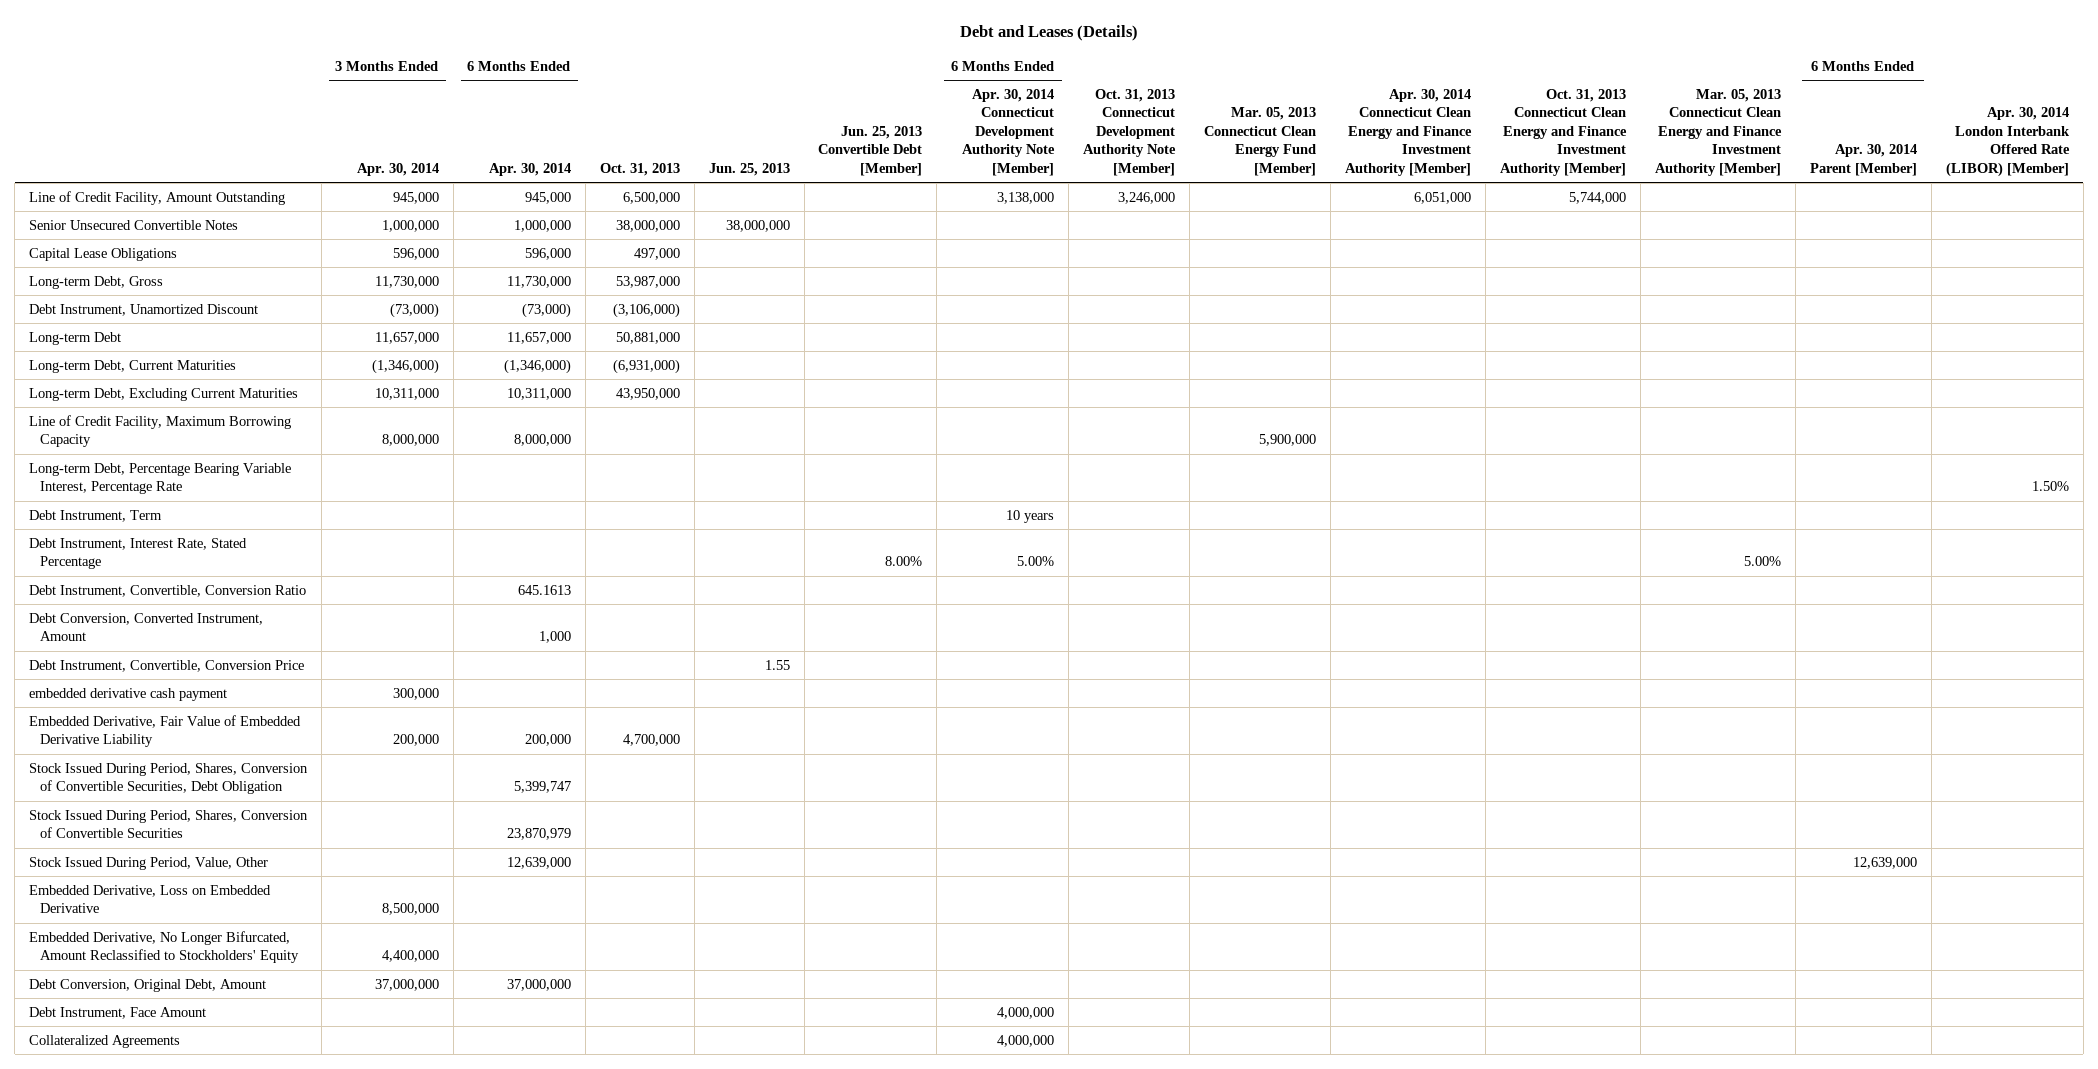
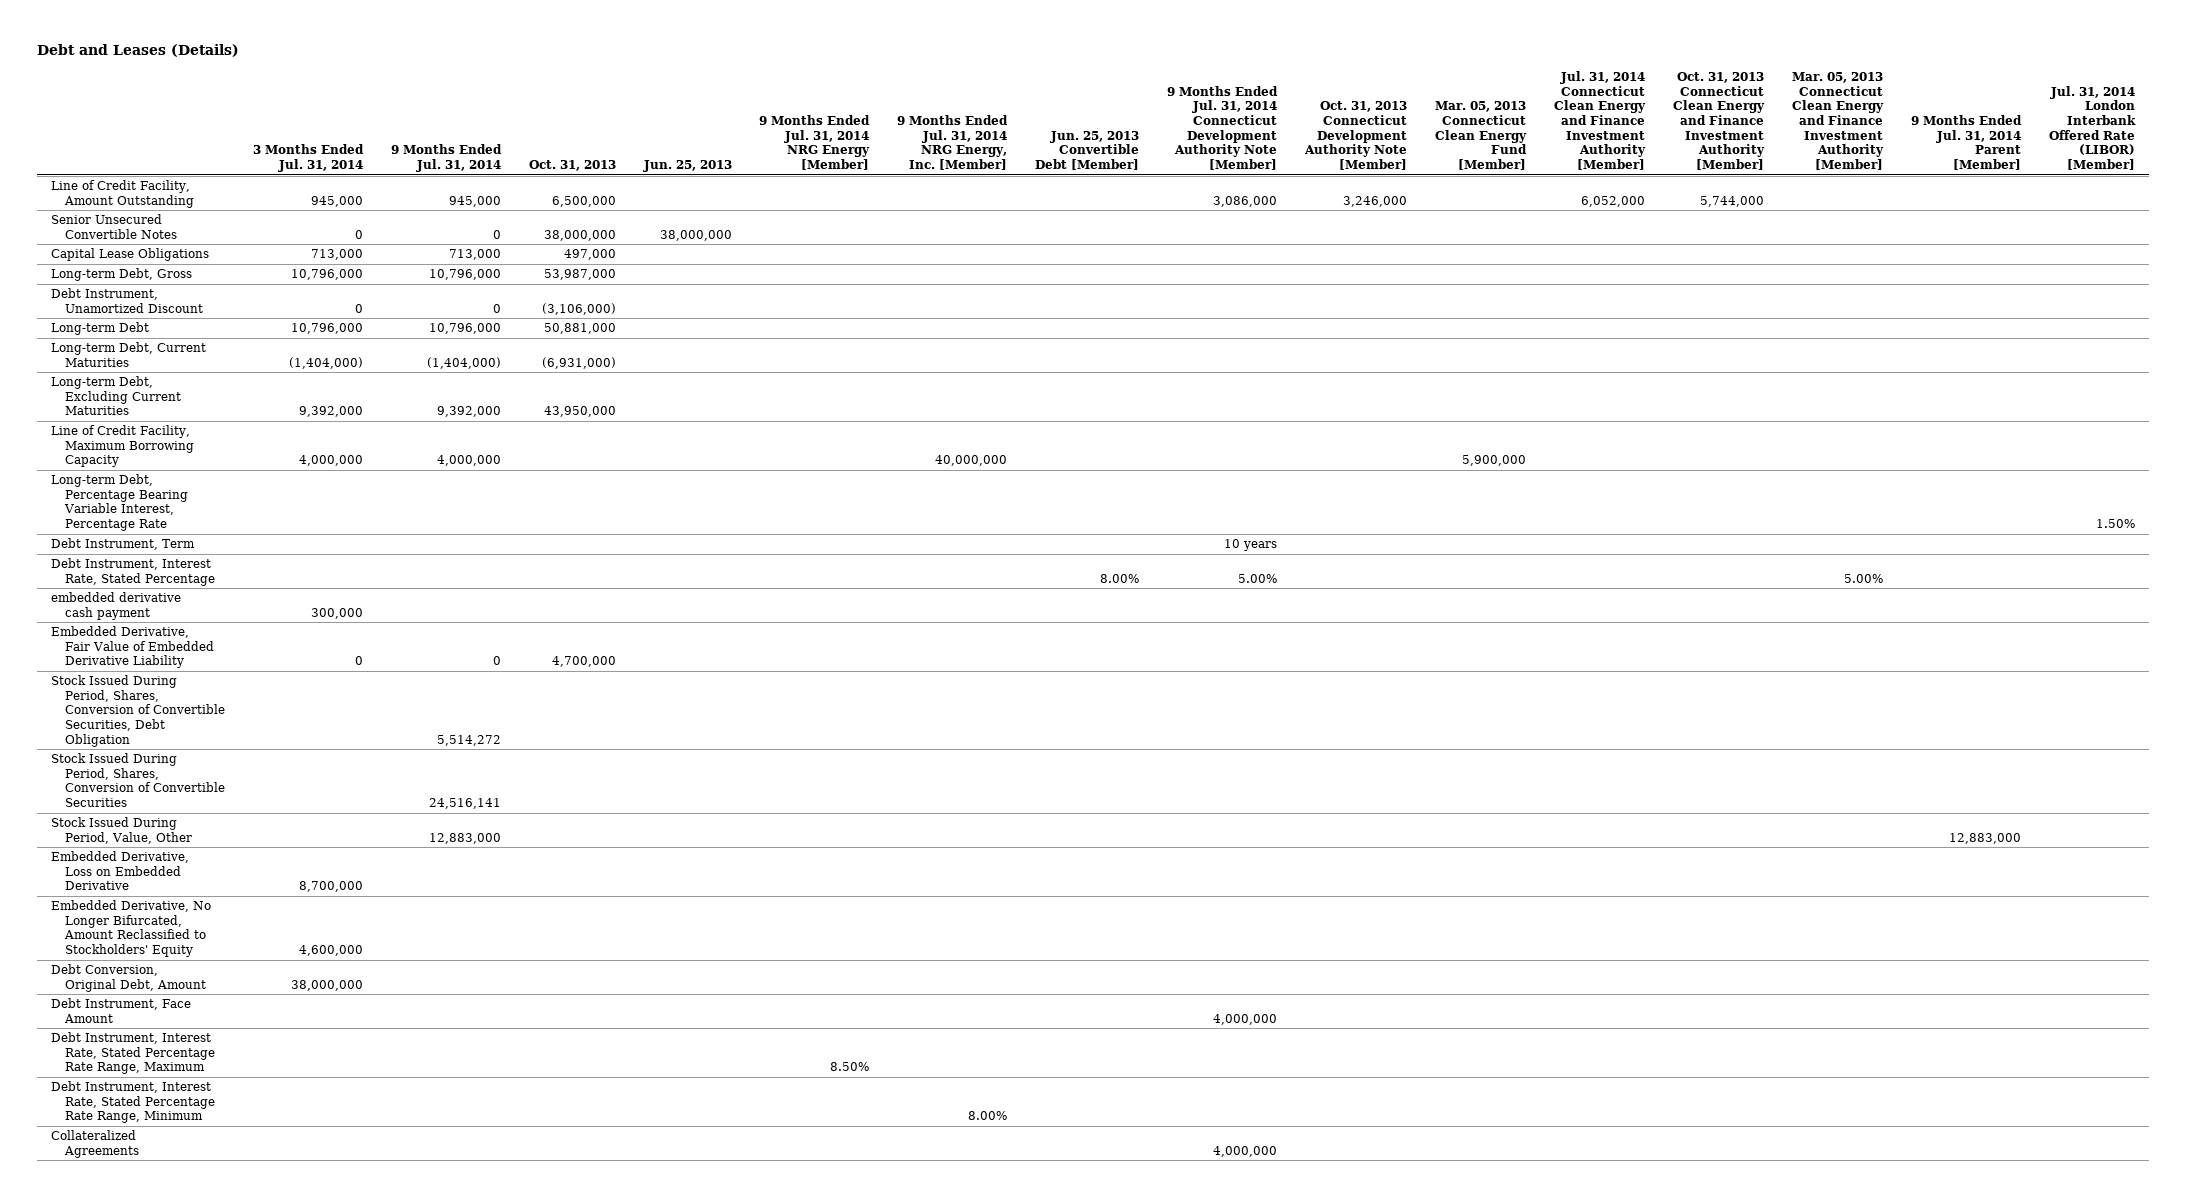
- | 3 Months Ended Apr. 30, 2014 | 6 Months Ended Apr. 30, 2014 | Oct. 31, 2013 | Jun. 25, 2013 | Jun. 25, 2013 Convertible Debt [Member] | 6 Months Ended Apr. 30, 2014 Connecticut Development Authority Note [Member] | Oct. 31, 2013 Connecticut Development Authority Note [Member] | Mar. 05, 2013 Connecticut Clean Energy Fund [Member] | Apr. 30, 2014 Connecticut Clean Energy and Finance Investment Authority [Member] | Oct. 31, 2013 Connecticut Clean Energy and Finance Investment Authority [Member] | Mar. 05, 2013 Connecticut Clean Energy and Finance Investment Authority [Member] | 6 Months Ended Apr. 30, 2014 Parent [Member] | Apr. 30, 2014 London Interbank Offered Rate (LIBOR) [Member]
+ | 3 Months Ended Jul. 31, 2014 | 9 Months Ended Jul. 31, 2014 | Oct. 31, 2013 | Jun. 25, 2013 | 9 Months Ended Jul. 31, 2014 NRG Energy [Member] | 9 Months Ended Jul. 31, 2014 NRG Energy, Inc. [Member] | Jun. 25, 2013 Convertible Debt [Member] | 9 Months Ended Jul. 31, 2014 Connecticut Development Authority Note [Member] | Oct. 31, 2013 Connecticut Development Authority Note [Member] | Mar. 05, 2013 Connecticut Clean Energy Fund [Member] | Jul. 31, 2014 Connecticut Clean Energy and Finance Investment Authority [Member] | Oct. 31, 2013 Connecticut Clean Energy and Finance Investment Authority [Member] | Mar. 05, 2013 Connecticut Clean Energy and Finance Investment Authority [Member] | 9 Months Ended Jul. 31, 2014 Parent [Member] | Jul. 31, 2014 London Interbank Offered Rate (LIBOR) [Member]
- Debt Instrument, Convertible, Conversion Ratio | | 645.1613 | | | | | | | | | | |
- Debt Conversion, Converted Instrument, Amount | | 1,000 | | | | | | | | | | |
- Debt Instrument, Convertible, Conversion Price | | | | 1.55 | | | | | | | | |
+ Debt Instrument, Interest Rate, Stated Percentage Rate Range, Maximum | | | | | 8.50% | | | | | | | | | |
+ Debt Instrument, Interest Rate, Stated Percentage Rate Range, Minimum | | | | | | 8.00% | | | | | | | | |

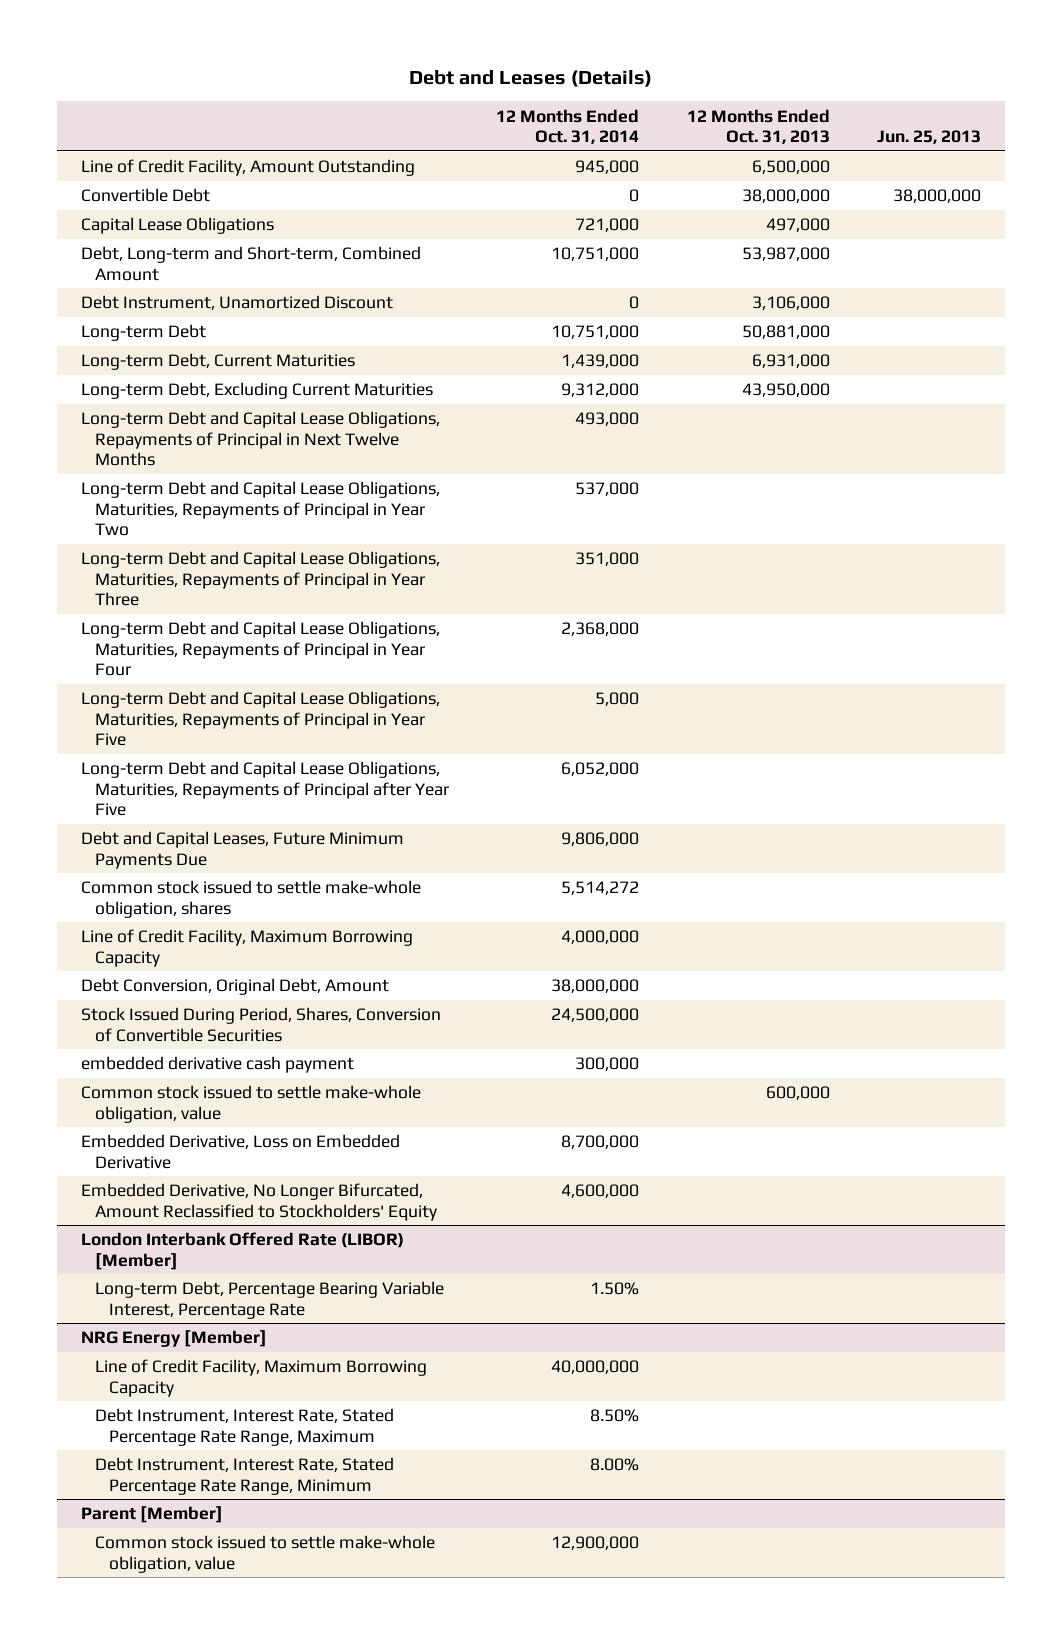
- | 3 Months Ended Jul. 31, 2014 | 9 Months Ended Jul. 31, 2014 | Oct. 31, 2013 | Jun. 25, 2013 | 9 Months Ended Jul. 31, 2014 NRG Energy [Member] | 9 Months Ended Jul. 31, 2014 NRG Energy, Inc. [Member] | Jun. 25, 2013 Convertible Debt [Member] | 9 Months Ended Jul. 31, 2014 Connecticut Development Authority Note [Member] | Oct. 31, 2013 Connecticut Development Authority Note [Member] | Mar. 05, 2013 Connecticut Clean Energy Fund [Member] | Jul. 31, 2014 Connecticut Clean Energy and Finance Investment Authority [Member] | Oct. 31, 2013 Connecticut Clean Energy and Finance Investment Authority [Member] | Mar. 05, 2013 Connecticut Clean Energy and Finance Investment Authority [Member] | 9 Months Ended Jul. 31, 2014 Parent [Member] | Jul. 31, 2014 London Interbank Offered Rate (LIBOR) [Member]
+ | 12 Months Ended Oct. 31, 2014 | 12 Months Ended Oct. 31, 2013 | Jun. 25, 2013
- Senior Unsecured Convertible Notes | 0 | 0 | 38,000,000 | 38,000,000 | | | | | | | | | | |
+ Convertible Debt | 0 | 38,000,000 | 38,000,000
- Long-term Debt, Gross | 10,796,000 | 10,796,000 | 53,987,000 | | | | | | | | | | | |
+ Debt, Long-term and Short-term, Combined Amount | 10,751,000 | 53,987,000 |
+ Long-term Debt and Capital Lease Obligations, Repayments of Principal in Next Twelve Months | 493,000 | |
+ Long-term Debt and Capital Lease Obligations, Maturities, Repayments of Principal in Year Two | 537,000 | |
+ Long-term Debt and Capital Lease Obligations, Maturities, Repayments of Principal in Year Three | 351,000 | |
+ Long-term Debt and Capital Lease Obligations, Maturities, Repayments of Principal in Year Four | 2,368,000 | |
+ Long-term Debt and Capital Lease Obligations, Maturities, Repayments of Principal in Year Five | 5,000 | |
+ Long-term Debt and Capital Lease Obligations, Maturities, Repayments of Principal after Year Five | 6,052,000 | |
+ Debt and Capital Leases, Future Minimum Payments Due | 9,806,000 | |
+ Common stock issued to settle make-whole obligation, shares | 5,514,272 | |
- Long-term Debt, Percentage Bearing Variable Interest, Percentage Rate | | | | | | | | | | | | | | | 1.50%
- Debt Instrument, Term | | | | | | | | 10 years | | | | | | |
- Debt Instrument, Interest Rate, Stated Percentage | | | | | | | 8.00% | 5.00% | | | | | 5.00% | |
- Embedded Derivative, Fair Value of Embedded Derivative Liability | 0 | 0 | 4,700,000 | | | | | | | | | | | |
- Stock Issued During Period, Shares, Conversion of Convertible Securities, Debt Obligation | | 5,514,272 | | | | | | | | | | | | |
moved up: Debt Conversion, Original Debt, Amount | 38,000,000 | |
- Stock Issued During Period, Value, Other | | 12,883,000 | | | | | | | | | | | | 12,883,000 |
moved down: embedded derivative cash payment | 300,000 | |
+ Common stock issued to settle make-whole obligation, value | | 600,000 |
- Debt Instrument, Face Amount | | | | | | | | 4,000,000 | | | | | | |
- Debt Instrument, Interest Rate, Stated Percentage Rate Range, Maximum | | | | | 8.50% | | | | | | | | | |
- Debt Instrument, Interest Rate, Stated Percentage Rate Range, Minimum | | | | | | 8.00% | | | | | | | | |
- Collateralized Agreements | | | | | | | | 4,000,000 | | | | | | |
+ London Interbank Offered Rate (LIBOR) [Member]
+ Long-term Debt, Percentage Bearing Variable Interest, Percentage Rate | 1.50% | |
+ NRG Energy [Member]
+ Line of Credit Facility, Maximum Borrowing Capacity | 40,000,000 | |
+ Debt Instrument, Interest Rate, Stated Percentage Rate Range, Maximum | 8.50% | |
+ Debt Instrument, Interest Rate, Stated Percentage Rate Range, Minimum | 8.00% | |
+ Parent [Member]
+ Common stock issued to settle make-whole obligation, value | 12,900,000 | |

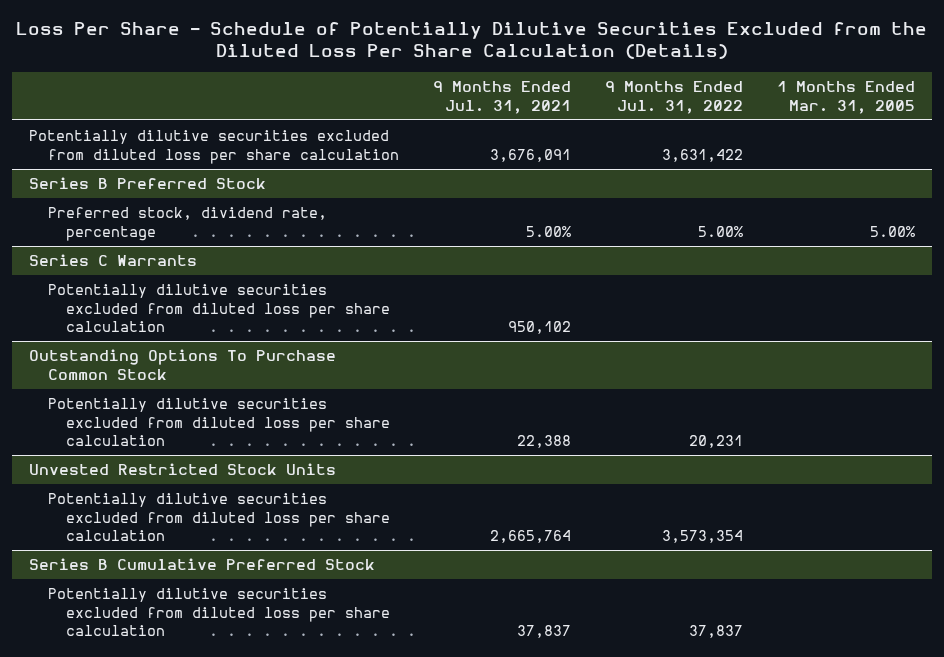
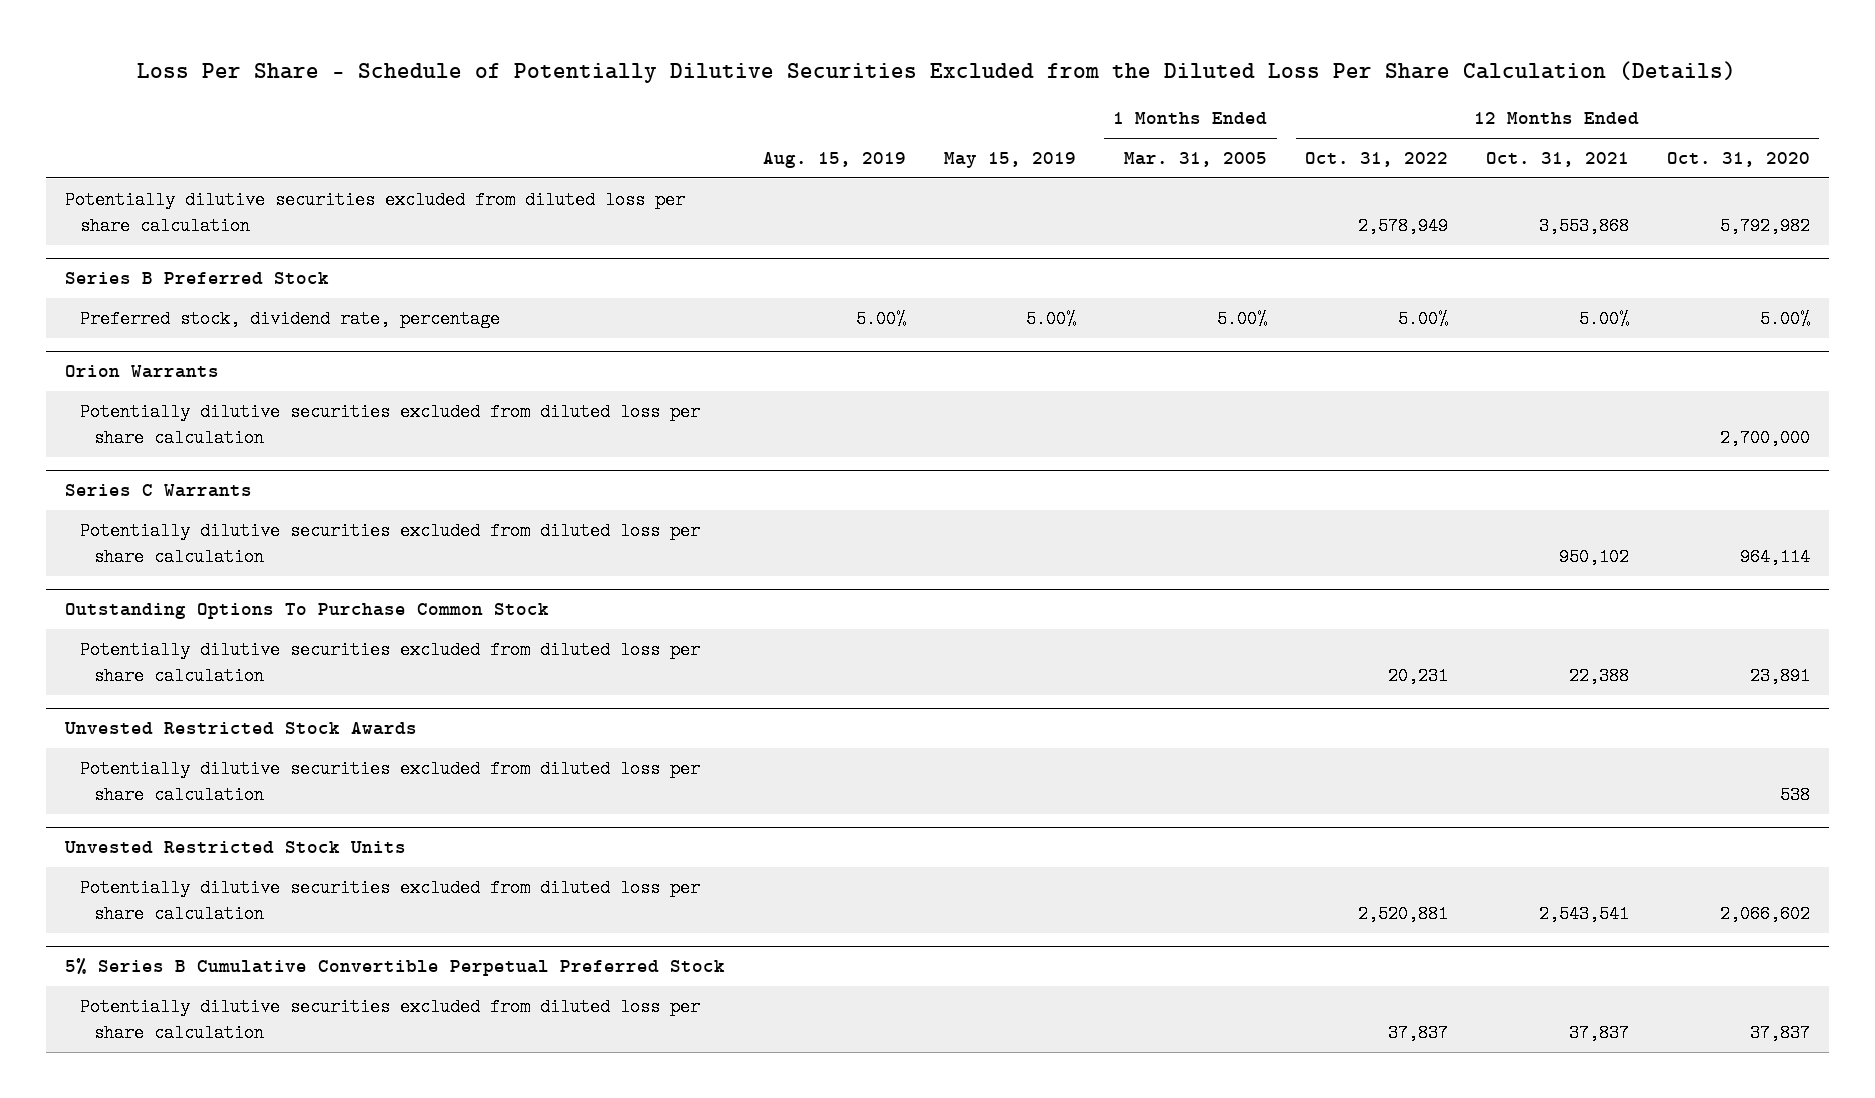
- | 9 Months Ended Jul. 31, 2021 | 9 Months Ended Jul. 31, 2022 | 1 Months Ended Mar. 31, 2005
+ | Aug. 15, 2019 | May 15, 2019 | 1 Months Ended Mar. 31, 2005 | 12 Months Ended Oct. 31, 2022 | 12 Months Ended Oct. 31, 2021 | 12 Months Ended Oct. 31, 2020
+ Orion Warrants
+ Potentially dilutive securities excluded from diluted loss per share calculation | | | | | | 2,700,000
+ Unvested Restricted Stock Awards
+ Potentially dilutive securities excluded from diluted loss per share calculation | | | | | | 538
- Series B Cumulative Preferred Stock
+ 5% Series B Cumulative Convertible Perpetual Preferred Stock

